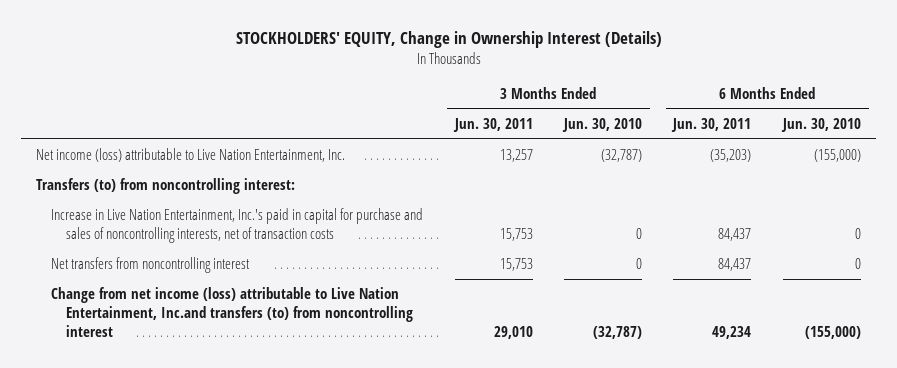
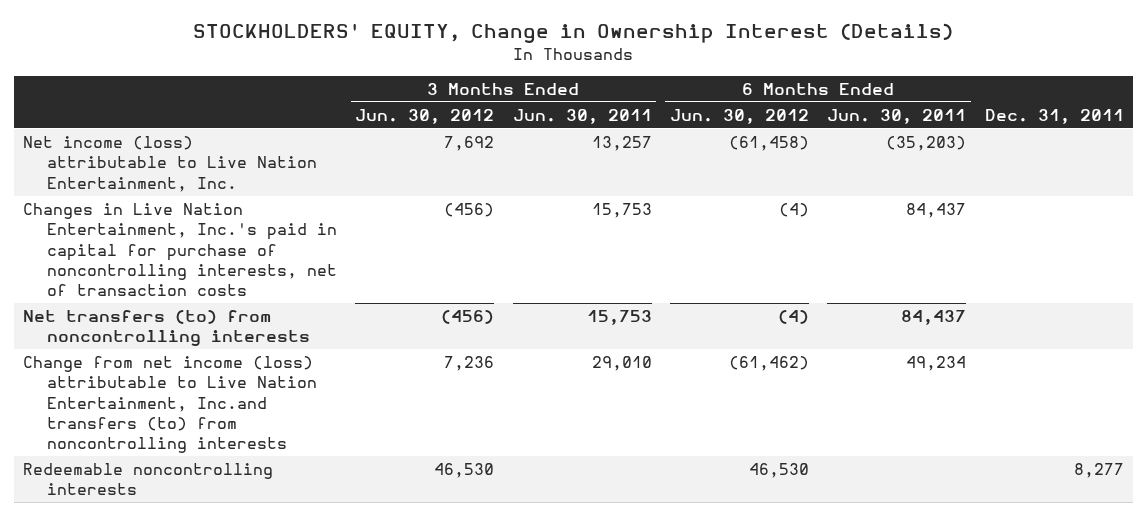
- | 3 Months Ended Jun. 30, 2011 | 3 Months Ended Jun. 30, 2010 | 6 Months Ended Jun. 30, 2011 | 6 Months Ended Jun. 30, 2010
+ | 3 Months Ended Jun. 30, 2012 | 3 Months Ended Jun. 30, 2011 | 6 Months Ended Jun. 30, 2012 | 6 Months Ended Jun. 30, 2011 | Dec. 31, 2011
- Transfers (to) from noncontrolling interest:
- Increase in Live Nation Entertainment, Inc.'s paid in capital for purchase and sales of noncontrolling interests, net of transaction costs | 15,753 | 0 | 84,437 | 0
- Net transfers from noncontrolling interest | 15,753 | 0 | 84,437 | 0
- Change from net income (loss) attributable to Live Nation Entertainment, Inc.and transfers (to) from noncontrolling interest | 29,010 | (32,787) | 49,234 | (155,000)
+ Changes in Live Nation Entertainment, Inc.'s paid in capital for purchase of noncontrolling interests, net of transaction costs | (456) | 15,753 | (4) | 84,437 |
+ Net transfers (to) from noncontrolling interests | (456) | 15,753 | (4) | 84,437 |
+ Change from net income (loss) attributable to Live Nation Entertainment, Inc.and transfers (to) from noncontrolling interests | 7,236 | 29,010 | (61,462) | 49,234 |
+ Redeemable noncontrolling interests | 46,530 | | 46,530 | | 8,277

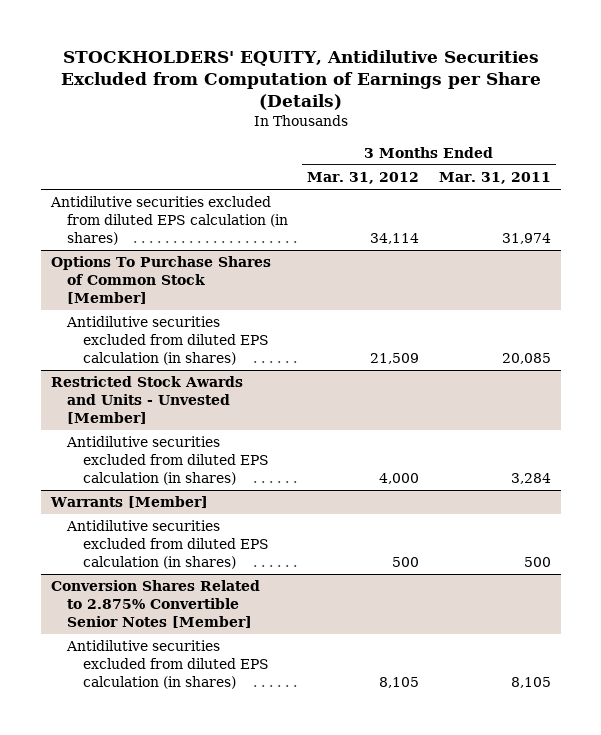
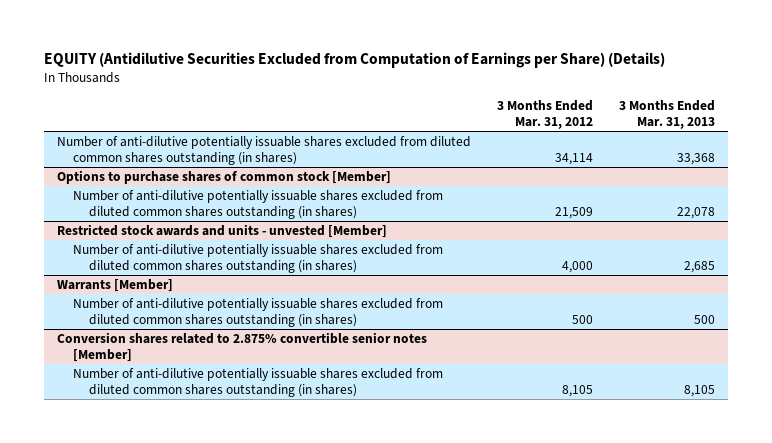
- STOCKHOLDERS' EQUITY, Antidilutive Securities Excluded from Computation of Earnings per Share (Details)
+ EQUITY (Antidilutive Securities Excluded from Computation of Earnings per Share) (Details)
- | 3 Months Ended Mar. 31, 2012 | 3 Months Ended Mar. 31, 2011
+ | 3 Months Ended Mar. 31, 2012 | 3 Months Ended Mar. 31, 2013
- Antidilutive securities excluded from diluted EPS calculation (in shares) | 34,114 | 31,974
- Options To Purchase Shares of Common Stock [Member]
- Antidilutive securities excluded from diluted EPS calculation (in shares) | 21,509 | 20,085
- Restricted Stock Awards and Units - Unvested [Member]
- Antidilutive securities excluded from diluted EPS calculation (in shares) | 4,000 | 3,284
+ Number of anti-dilutive potentially issuable shares excluded from diluted common shares outstanding (in shares) | 34,114 | 33,368
+ Options to purchase shares of common stock [Member]
+ Number of anti-dilutive potentially issuable shares excluded from diluted common shares outstanding (in shares) | 21,509 | 22,078
+ Restricted stock awards and units - unvested [Member]
+ Number of anti-dilutive potentially issuable shares excluded from diluted common shares outstanding (in shares) | 4,000 | 2,685
@ Warrants [Member]
- Antidilutive securities excluded from diluted EPS calculation (in shares) | 500 | 500
- Conversion Shares Related to 2.875% Convertible Senior Notes [Member]
- Antidilutive securities excluded from diluted EPS calculation (in shares) | 8,105 | 8,105
@ Warrants [Member]
+ Number of anti-dilutive potentially issuable shares excluded from diluted common shares outstanding (in shares) | 500 | 500
+ Conversion shares related to 2.875% convertible senior notes [Member]
+ Number of anti-dilutive potentially issuable shares excluded from diluted common shares outstanding (in shares) | 8,105 | 8,105

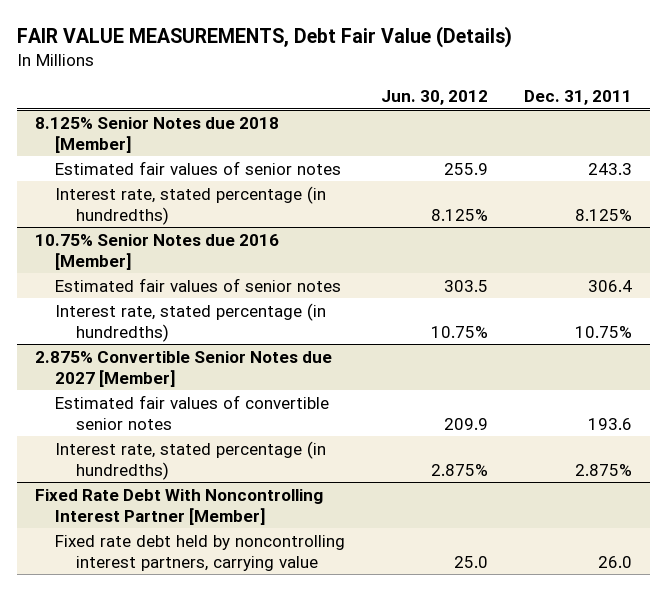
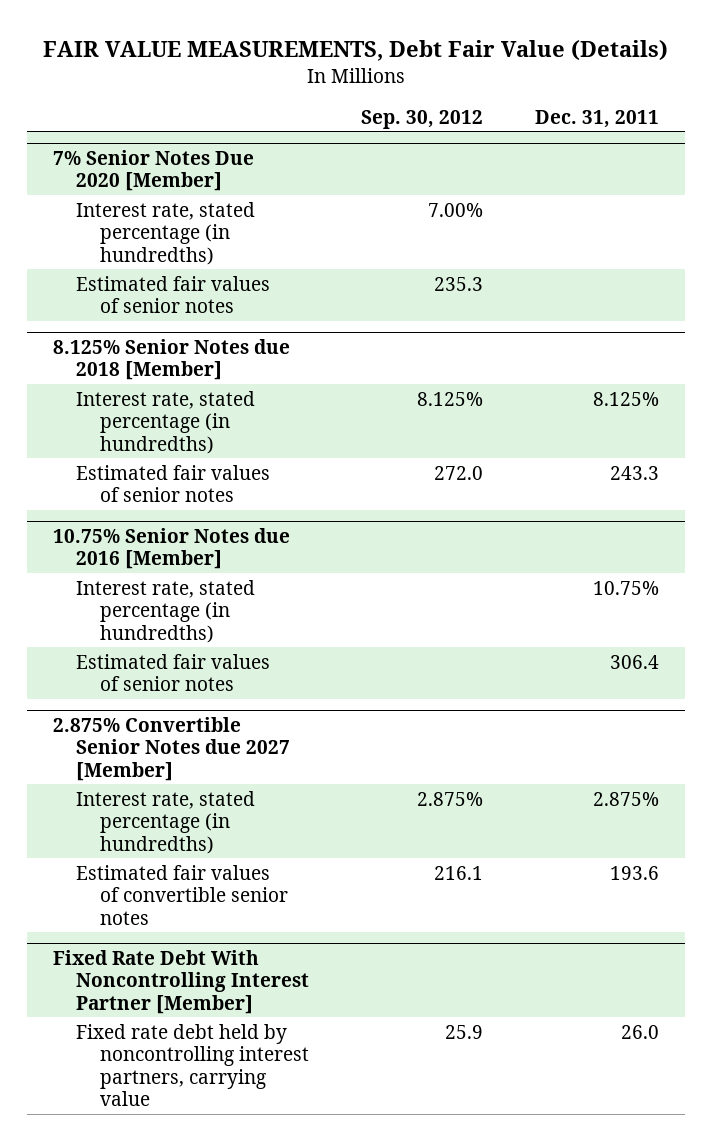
- | Jun. 30, 2012 | Dec. 31, 2011
+ | Sep. 30, 2012 | Dec. 31, 2011
+ 7% Senior Notes Due 2020 [Member]
+ Interest rate, stated percentage (in hundredths) | 7.00% |
+ Estimated fair values of senior notes | 235.3 |
@ 8.125% Senior Notes due 2018 [Member]
moved down: Estimated fair values of senior notes | 272.0 | 243.3
@ 10.75% Senior Notes due 2016 [Member]
moved down: Estimated fair values of senior notes | | 306.4
@ 2.875% Convertible Senior Notes due 2027 [Member]
moved down: Estimated fair values of convertible senior notes | 216.1 | 193.6

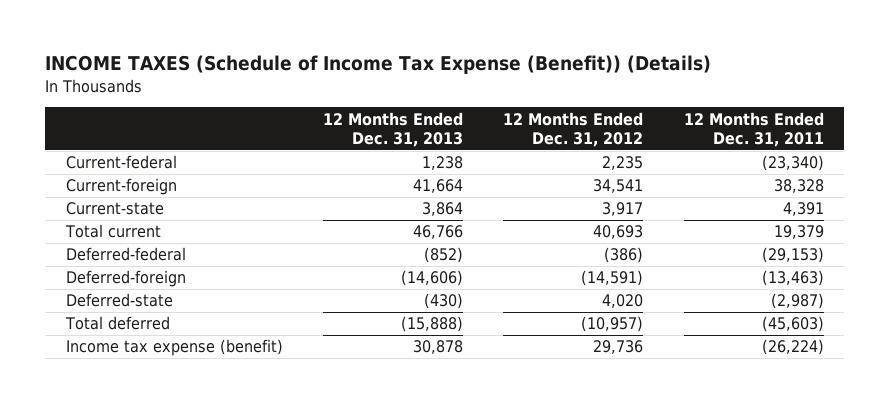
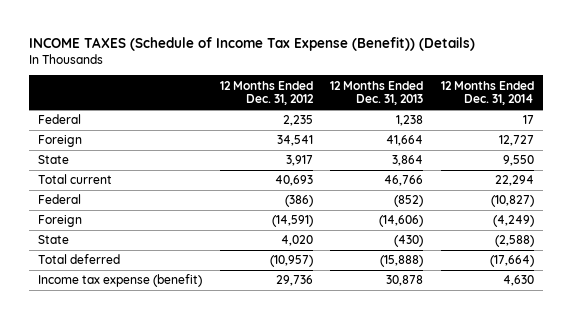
- | 12 Months Ended Dec. 31, 2013 | 12 Months Ended Dec. 31, 2012 | 12 Months Ended Dec. 31, 2011
+ | 12 Months Ended Dec. 31, 2012 | 12 Months Ended Dec. 31, 2013 | 12 Months Ended Dec. 31, 2014
- Current-federal | 1,238 | 2,235 | (23,340)
- Current-foreign | 41,664 | 34,541 | 38,328
- Current-state | 3,864 | 3,917 | 4,391
+ Federal | 2,235 | 1,238 | 17
+ Foreign | 34,541 | 41,664 | 12,727
+ State | 3,917 | 3,864 | 9,550
- Deferred-federal | (852) | (386) | (29,153)
- Deferred-foreign | (14,606) | (14,591) | (13,463)
- Deferred-state | (430) | 4,020 | (2,987)
+ Federal | (386) | (852) | (10,827)
+ Foreign | (14,591) | (14,606) | (4,249)
+ State | 4,020 | (430) | (2,588)

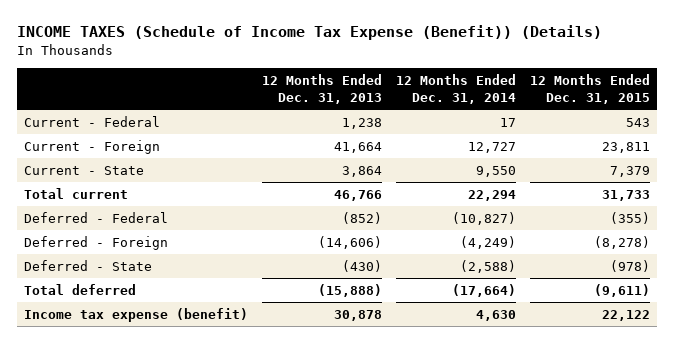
- | 12 Months Ended Dec. 31, 2012 | 12 Months Ended Dec. 31, 2013 | 12 Months Ended Dec. 31, 2014
+ | 12 Months Ended Dec. 31, 2013 | 12 Months Ended Dec. 31, 2014 | 12 Months Ended Dec. 31, 2015
- Federal | 2,235 | 1,238 | 17
- Foreign | 34,541 | 41,664 | 12,727
- State | 3,917 | 3,864 | 9,550
+ Current - Federal | 1,238 | 17 | 543
+ Current - Foreign | 41,664 | 12,727 | 23,811
+ Current - State | 3,864 | 9,550 | 7,379
- Federal | (386) | (852) | (10,827)
- Foreign | (14,591) | (14,606) | (4,249)
- State | 4,020 | (430) | (2,588)
+ Deferred - Federal | (852) | (10,827) | (355)
+ Deferred - Foreign | (14,606) | (4,249) | (8,278)
+ Deferred - State | (430) | (2,588) | (978)

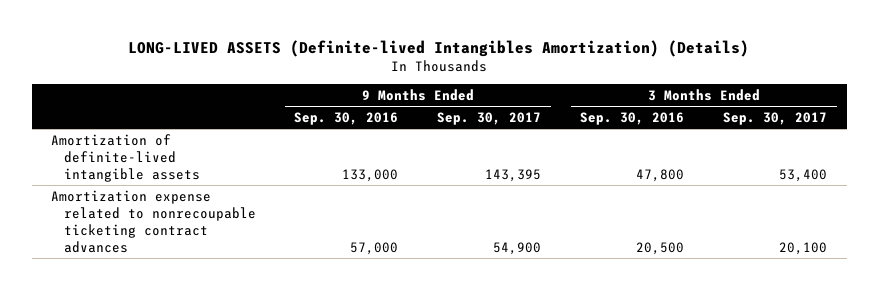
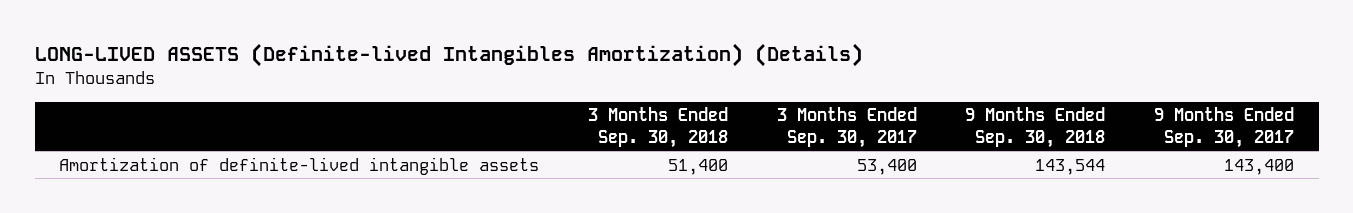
- | 9 Months Ended Sep. 30, 2016 | 9 Months Ended Sep. 30, 2017 | 3 Months Ended Sep. 30, 2016 | 3 Months Ended Sep. 30, 2017
+ | 3 Months Ended Sep. 30, 2018 | 3 Months Ended Sep. 30, 2017 | 9 Months Ended Sep. 30, 2018 | 9 Months Ended Sep. 30, 2017
- Amortization of definite-lived intangible assets | 133,000 | 143,395 | 47,800 | 53,400
- Amortization expense related to nonrecoupable ticketing contract advances | 57,000 | 54,900 | 20,500 | 20,100
+ Amortization of definite-lived intangible assets | 51,400 | 53,400 | 143,544 | 143,400

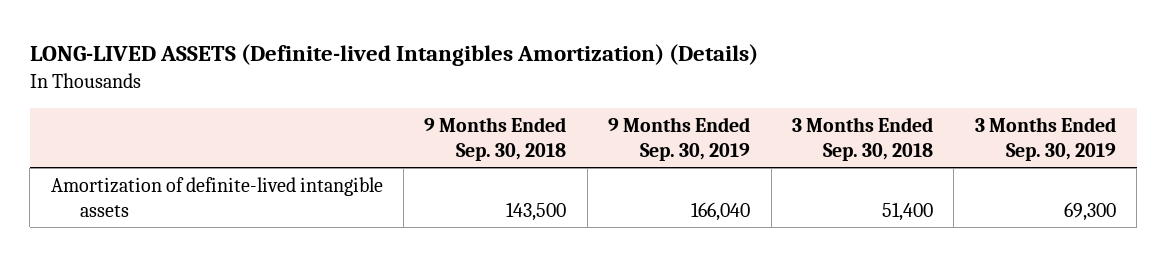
- | 3 Months Ended Sep. 30, 2018 | 3 Months Ended Sep. 30, 2017 | 9 Months Ended Sep. 30, 2018 | 9 Months Ended Sep. 30, 2017
+ | 9 Months Ended Sep. 30, 2018 | 9 Months Ended Sep. 30, 2019 | 3 Months Ended Sep. 30, 2018 | 3 Months Ended Sep. 30, 2019
- Amortization of definite-lived intangible assets | 51,400 | 53,400 | 143,544 | 143,400
+ Amortization of definite-lived intangible assets | 143,500 | 166,040 | 51,400 | 69,300

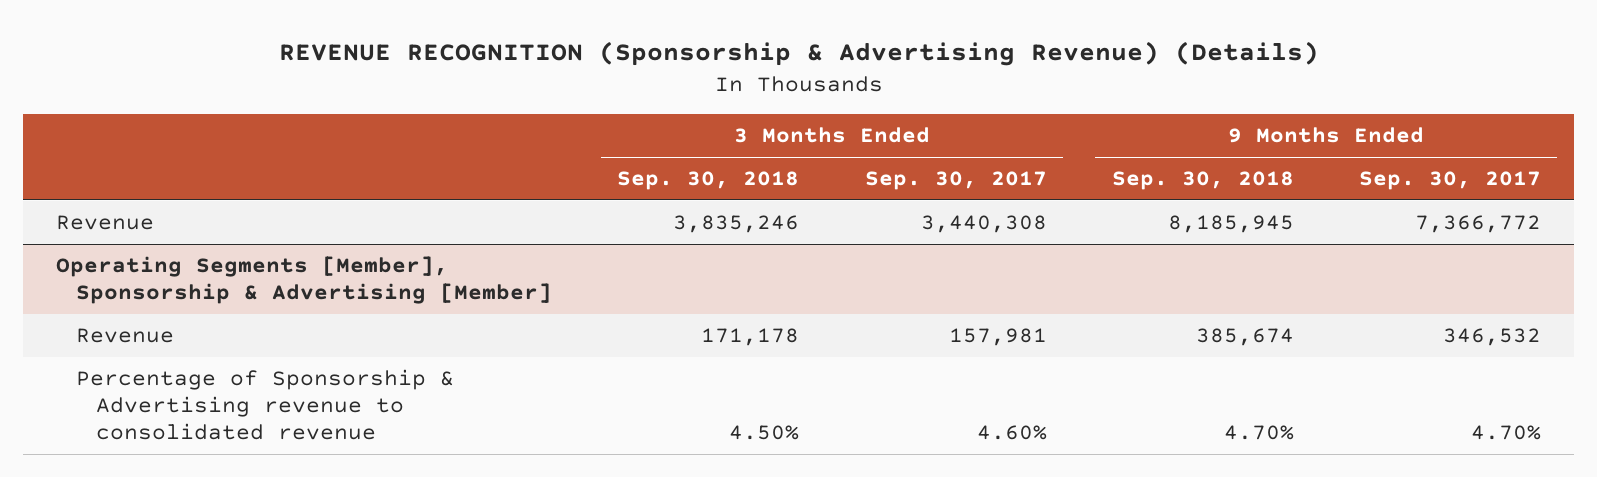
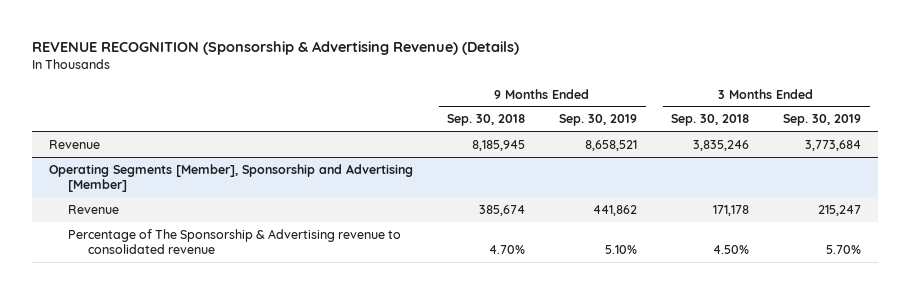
- | 3 Months Ended Sep. 30, 2018 | 3 Months Ended Sep. 30, 2017 | 9 Months Ended Sep. 30, 2018 | 9 Months Ended Sep. 30, 2017
+ | 9 Months Ended Sep. 30, 2018 | 9 Months Ended Sep. 30, 2019 | 3 Months Ended Sep. 30, 2018 | 3 Months Ended Sep. 30, 2019
- Operating Segments [Member], Sponsorship & Advertising [Member]
+ Operating Segments [Member], Sponsorship and Advertising [Member]
- Percentage of Sponsorship & Advertising revenue to consolidated revenue | 4.50% | 4.60% | 4.70% | 4.70%
+ Percentage of The Sponsorship & Advertising revenue to consolidated revenue | 4.70% | 5.10% | 4.50% | 5.70%

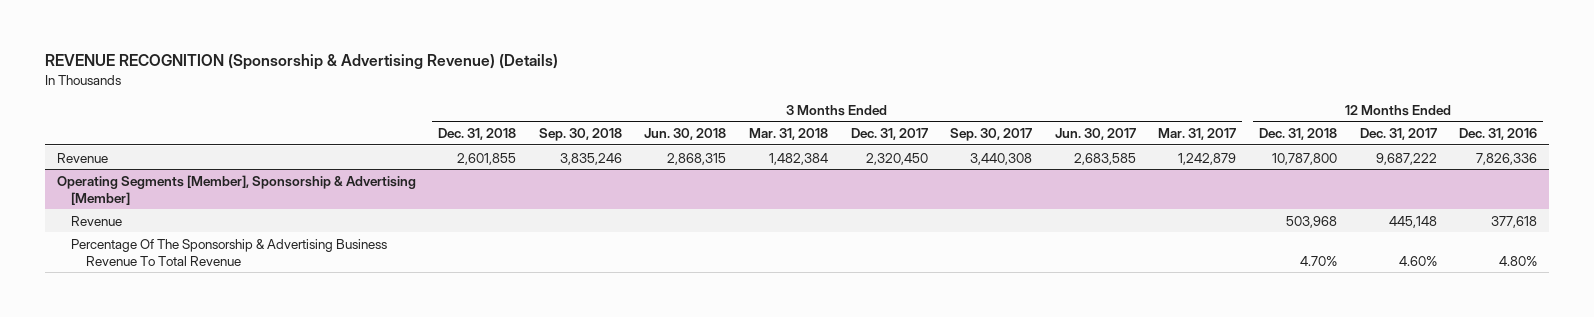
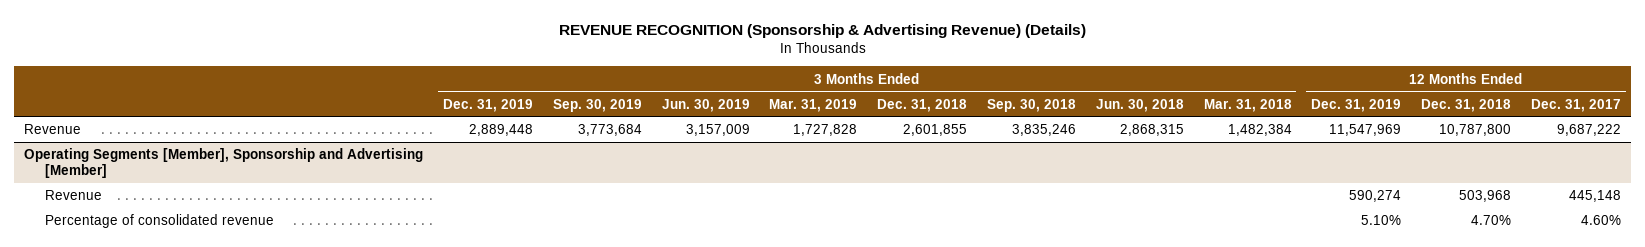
- | 3 Months Ended Dec. 31, 2018 | 3 Months Ended Sep. 30, 2018 | 3 Months Ended Jun. 30, 2018 | 3 Months Ended Mar. 31, 2018 | 3 Months Ended Dec. 31, 2017 | 3 Months Ended Sep. 30, 2017 | 3 Months Ended Jun. 30, 2017 | 3 Months Ended Mar. 31, 2017 | 12 Months Ended Dec. 31, 2018 | 12 Months Ended Dec. 31, 2017 | 12 Months Ended Dec. 31, 2016
+ | 3 Months Ended Dec. 31, 2019 | 3 Months Ended Sep. 30, 2019 | 3 Months Ended Jun. 30, 2019 | 3 Months Ended Mar. 31, 2019 | 3 Months Ended Dec. 31, 2018 | 3 Months Ended Sep. 30, 2018 | 3 Months Ended Jun. 30, 2018 | 3 Months Ended Mar. 31, 2018 | 12 Months Ended Dec. 31, 2019 | 12 Months Ended Dec. 31, 2018 | 12 Months Ended Dec. 31, 2017
- Operating Segments [Member], Sponsorship & Advertising [Member]
+ Operating Segments [Member], Sponsorship and Advertising [Member]
- Percentage Of The Sponsorship & Advertising Business Revenue To Total Revenue | | | | | | | | | 4.70% | 4.60% | 4.80%
+ Percentage of consolidated revenue | | | | | | | | | 5.10% | 4.70% | 4.60%

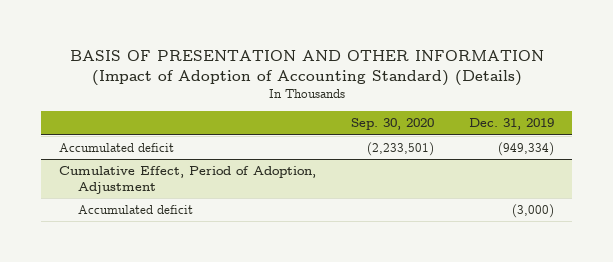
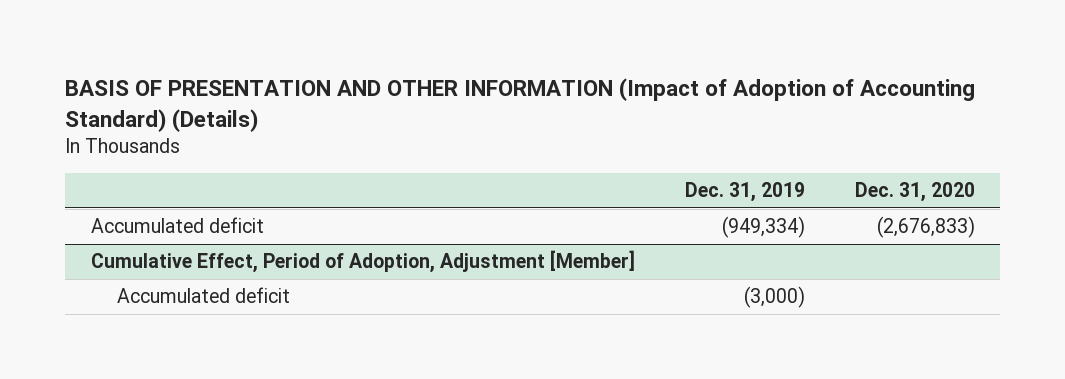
- | Sep. 30, 2020 | Dec. 31, 2019
+ | Dec. 31, 2019 | Dec. 31, 2020
- Cumulative Effect, Period of Adoption, Adjustment
+ Cumulative Effect, Period of Adoption, Adjustment [Member]

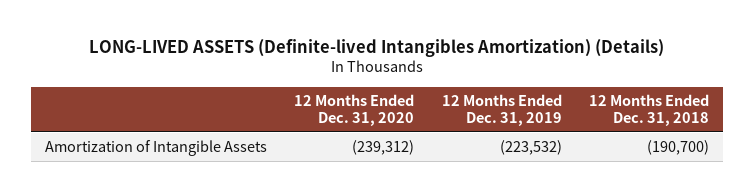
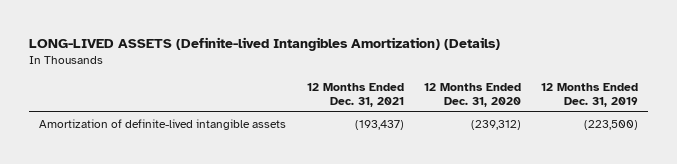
- | 12 Months Ended Dec. 31, 2020 | 12 Months Ended Dec. 31, 2019 | 12 Months Ended Dec. 31, 2018
+ | 12 Months Ended Dec. 31, 2021 | 12 Months Ended Dec. 31, 2020 | 12 Months Ended Dec. 31, 2019
- Amortization of Intangible Assets | (239,312) | (223,532) | (190,700)
+ Amortization of definite-lived intangible assets | (193,437) | (239,312) | (223,500)

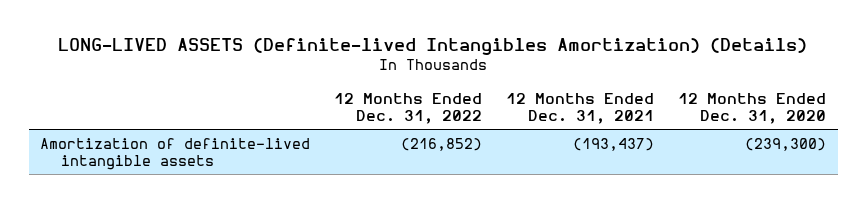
- | 12 Months Ended Dec. 31, 2021 | 12 Months Ended Dec. 31, 2020 | 12 Months Ended Dec. 31, 2019
+ | 12 Months Ended Dec. 31, 2022 | 12 Months Ended Dec. 31, 2021 | 12 Months Ended Dec. 31, 2020
- Amortization of definite-lived intangible assets | (193,437) | (239,312) | (223,500)
+ Amortization of definite-lived intangible assets | (216,852) | (193,437) | (239,300)

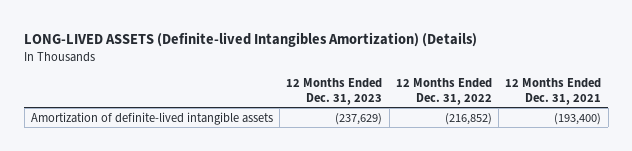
- | 12 Months Ended Dec. 31, 2022 | 12 Months Ended Dec. 31, 2021 | 12 Months Ended Dec. 31, 2020
+ | 12 Months Ended Dec. 31, 2023 | 12 Months Ended Dec. 31, 2022 | 12 Months Ended Dec. 31, 2021
- Amortization of definite-lived intangible assets | (216,852) | (193,437) | (239,300)
+ Amortization of definite-lived intangible assets | (237,629) | (216,852) | (193,400)

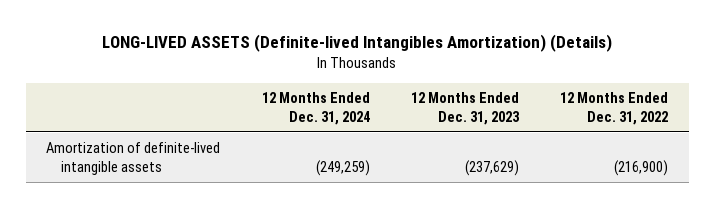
- | 12 Months Ended Dec. 31, 2023 | 12 Months Ended Dec. 31, 2022 | 12 Months Ended Dec. 31, 2021
+ | 12 Months Ended Dec. 31, 2024 | 12 Months Ended Dec. 31, 2023 | 12 Months Ended Dec. 31, 2022
- Amortization of definite-lived intangible assets | (237,629) | (216,852) | (193,400)
+ Amortization of definite-lived intangible assets | (249,259) | (237,629) | (216,900)

